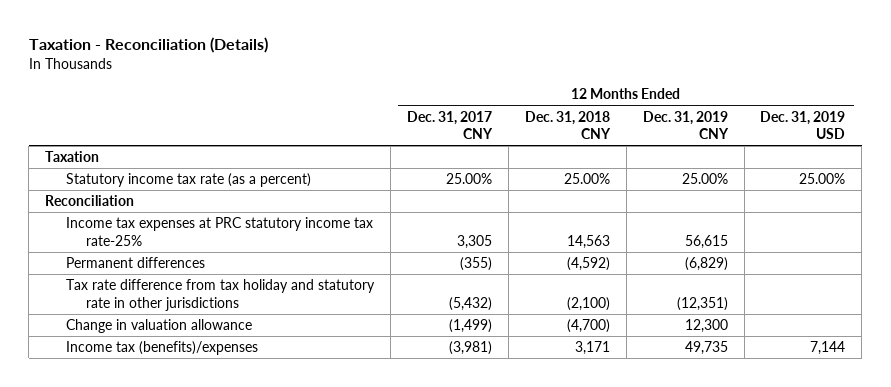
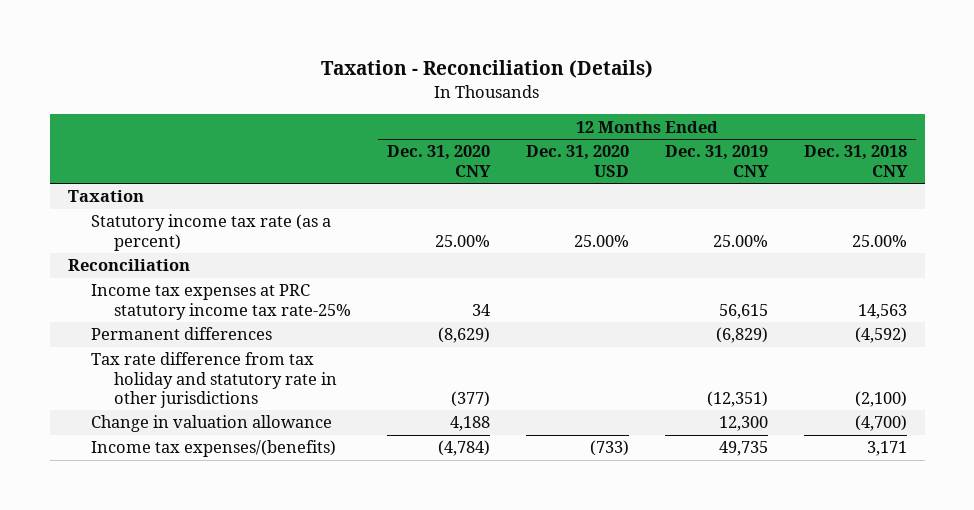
- | 12 Months Ended Dec. 31, 2017 CNY | 12 Months Ended Dec. 31, 2018 CNY | 12 Months Ended Dec. 31, 2019 CNY | 12 Months Ended Dec. 31, 2019 USD
+ | 12 Months Ended Dec. 31, 2020 CNY | 12 Months Ended Dec. 31, 2020 USD | 12 Months Ended Dec. 31, 2019 CNY | 12 Months Ended Dec. 31, 2018 CNY
- Income tax (benefits)/expenses | (3,981) | 3,171 | 49,735 | 7,144
+ Income tax expenses/(benefits) | (4,784) | (733) | 49,735 | 3,171

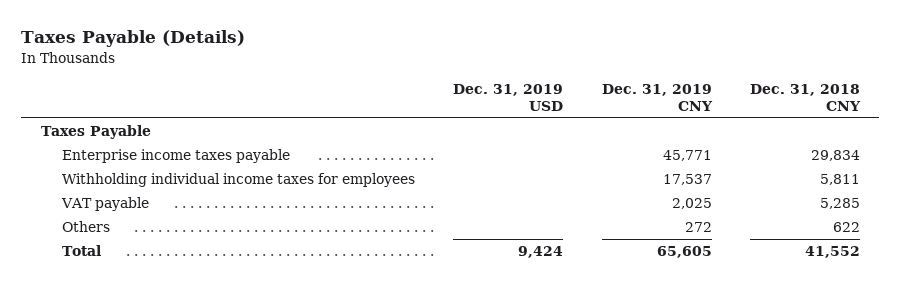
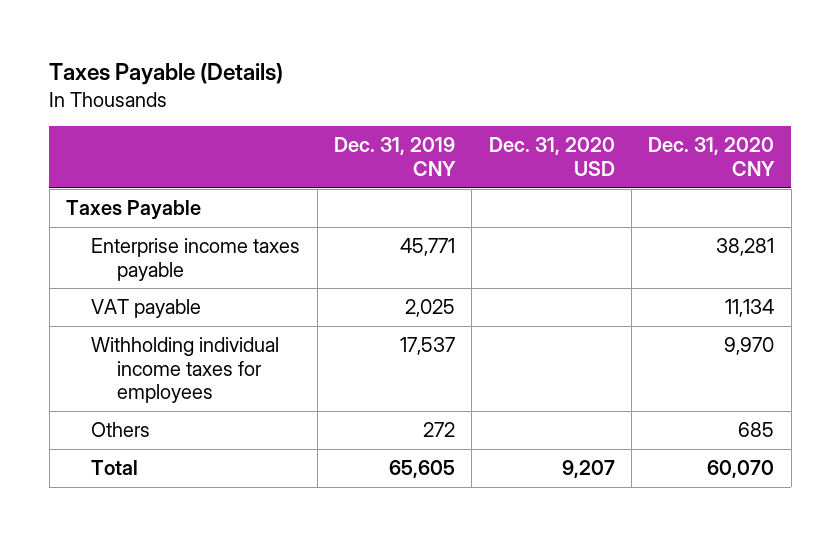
- | Dec. 31, 2019 USD | Dec. 31, 2019 CNY | Dec. 31, 2018 CNY
+ | Dec. 31, 2019 CNY | Dec. 31, 2020 USD | Dec. 31, 2020 CNY
moved down: Withholding individual income taxes for employees | 17,537 | | 9,970

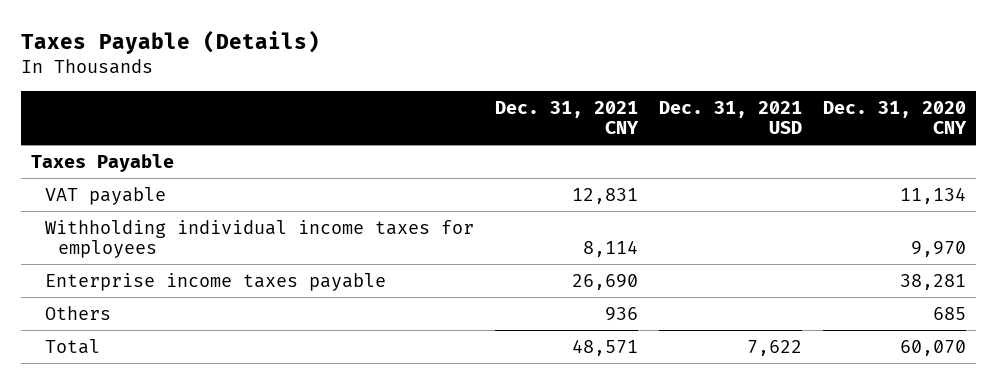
- | Dec. 31, 2019 CNY | Dec. 31, 2020 USD | Dec. 31, 2020 CNY
+ | Dec. 31, 2021 CNY | Dec. 31, 2021 USD | Dec. 31, 2020 CNY
moved down: Enterprise income taxes payable | 26,690 | | 38,281

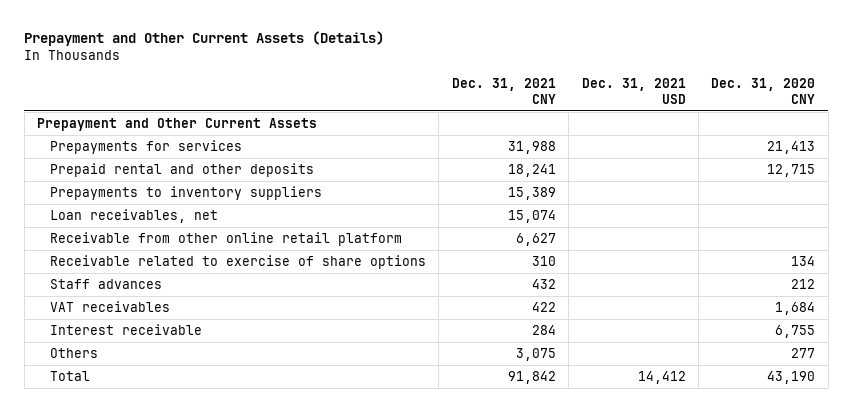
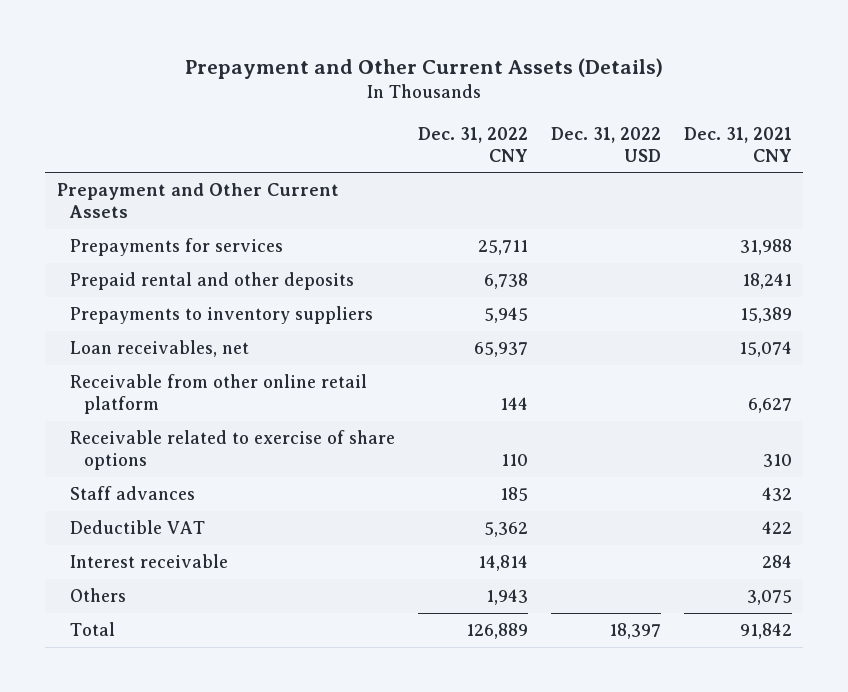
- | Dec. 31, 2021 CNY | Dec. 31, 2021 USD | Dec. 31, 2020 CNY
+ | Dec. 31, 2022 CNY | Dec. 31, 2022 USD | Dec. 31, 2021 CNY
- VAT receivables | 422 | | 1,684
+ Deductible VAT | 5,362 | | 422

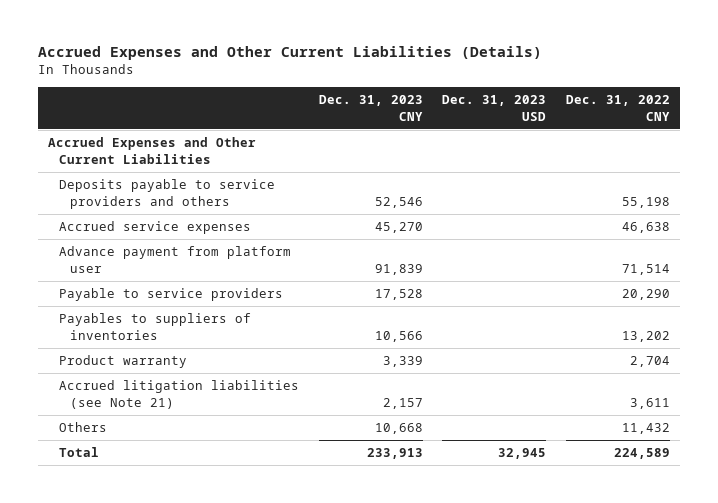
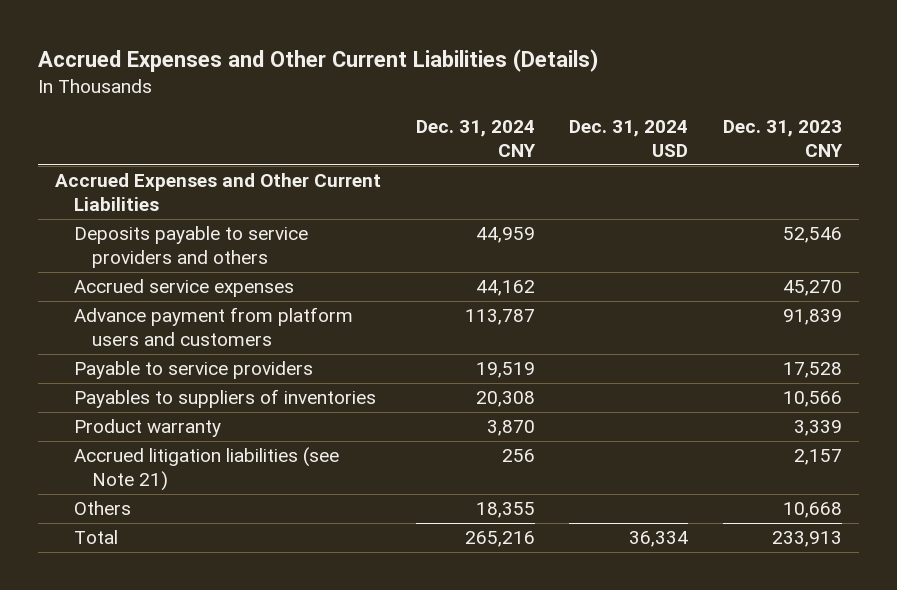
- | Dec. 31, 2023 CNY | Dec. 31, 2023 USD | Dec. 31, 2022 CNY
+ | Dec. 31, 2024 CNY | Dec. 31, 2024 USD | Dec. 31, 2023 CNY
- Advance payment from platform user | 91,839 | | 71,514
+ Advance payment from platform users and customers | 113,787 | | 91,839

